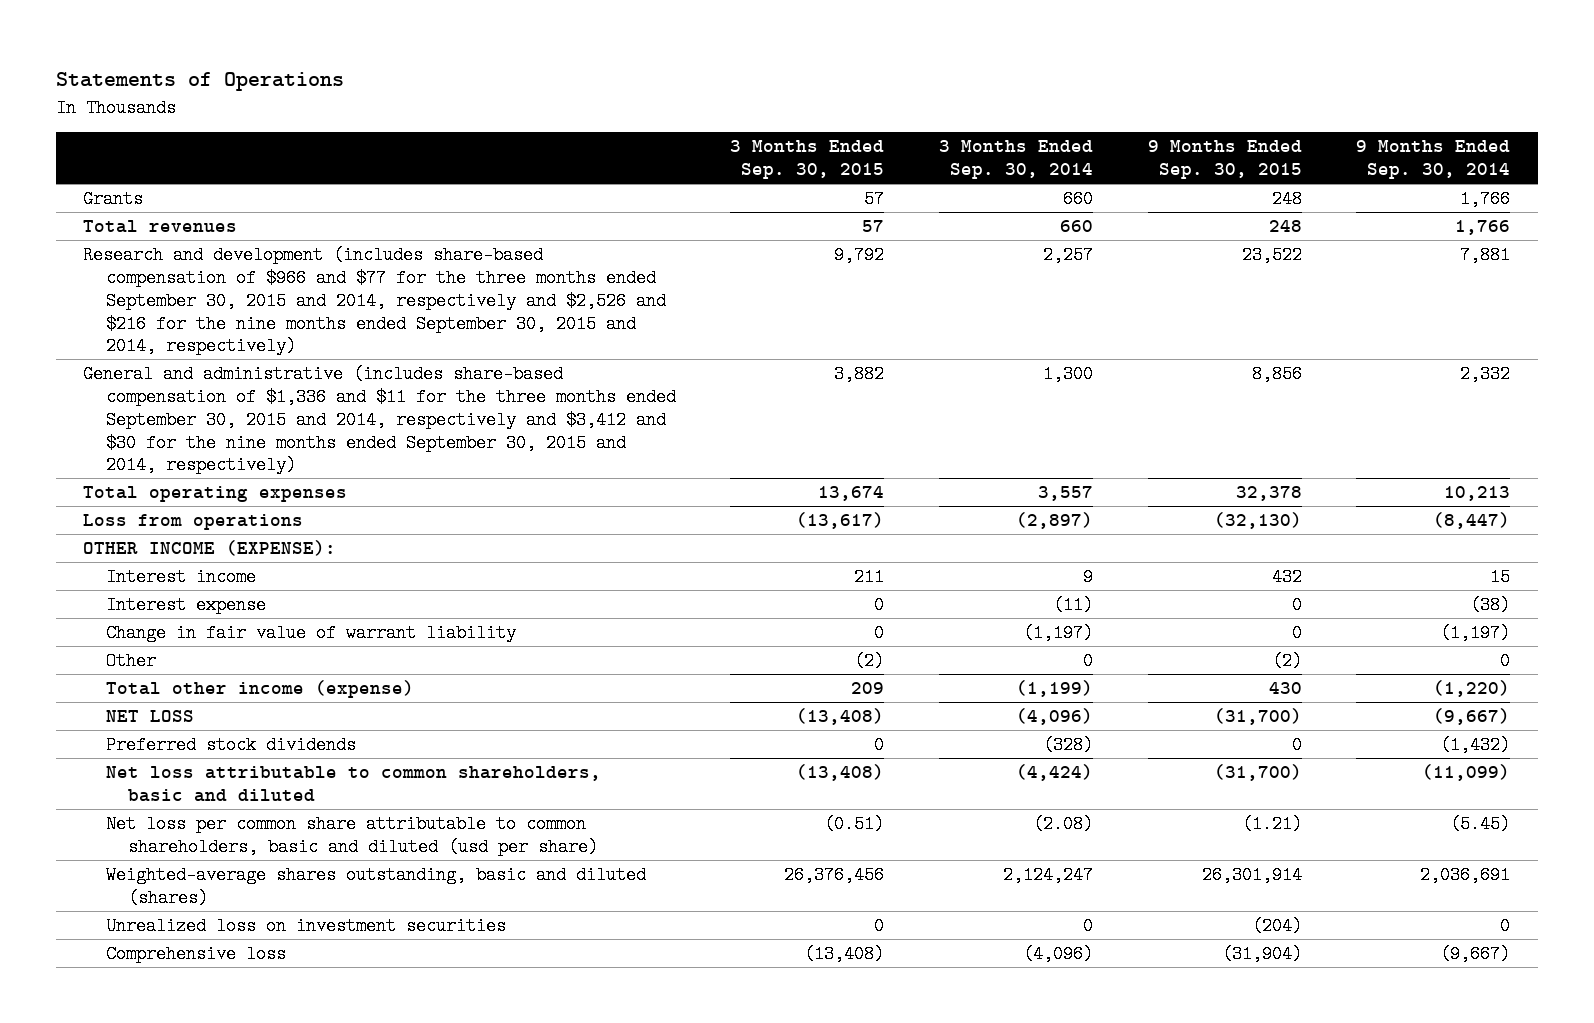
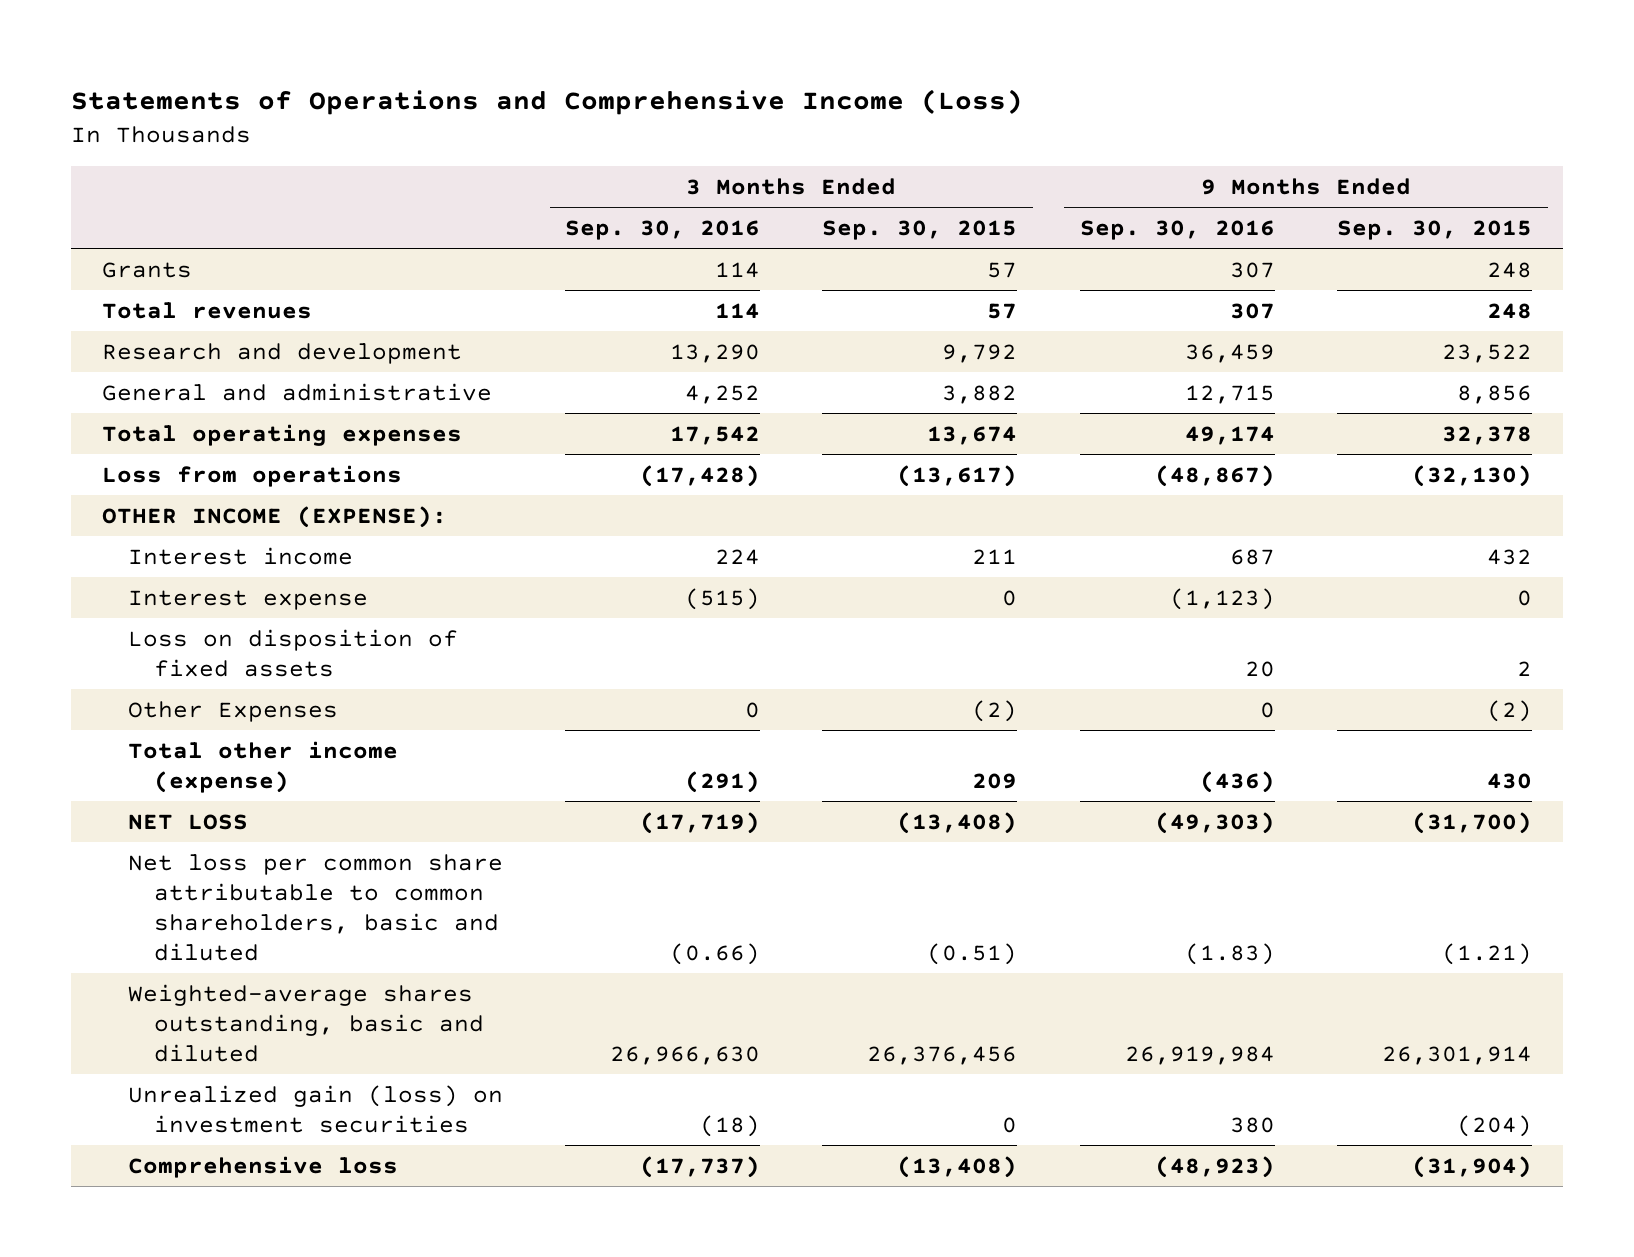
- Statements of Operations
+ Statements of Operations and Comprehensive Income (Loss)
- | 3 Months Ended Sep. 30, 2015 | 3 Months Ended Sep. 30, 2014 | 9 Months Ended Sep. 30, 2015 | 9 Months Ended Sep. 30, 2014
+ | 3 Months Ended Sep. 30, 2016 | 3 Months Ended Sep. 30, 2015 | 9 Months Ended Sep. 30, 2016 | 9 Months Ended Sep. 30, 2015
- Research and development (includes share-based compensation of $966 and $77 for the three months ended September 30, 2015 and 2014, respectively and $2,526 and $216 for the nine months ended September 30, 2015 and 2014, respectively) | 9,792 | 2,257 | 23,522 | 7,881
- General and administrative (includes share-based compensation of $1,336 and $11 for the three months ended September 30, 2015 and 2014, respectively and $3,412 and $30 for the nine months ended September 30, 2015 and 2014, respectively) | 3,882 | 1,300 | 8,856 | 2,332
+ Research and development | 13,290 | 9,792 | 36,459 | 23,522
+ General and administrative | 4,252 | 3,882 | 12,715 | 8,856
- Change in fair value of warrant liability | 0 | (1,197) | 0 | (1,197)
- Other | (2) | 0 | (2) | 0
+ Loss on disposition of fixed assets | | | 20 | 2
+ Other Expenses | 0 | (2) | 0 | (2)
- Preferred stock dividends | 0 | (328) | 0 | (1,432)
- Net loss attributable to common shareholders, basic and diluted | (13,408) | (4,424) | (31,700) | (11,099)
- Net loss per common share attributable to common shareholders, basic and diluted (usd per share) | (0.51) | (2.08) | (1.21) | (5.45)
- Weighted-average shares outstanding, basic and diluted (shares) | 26,376,456 | 2,124,247 | 26,301,914 | 2,036,691
- Unrealized loss on investment securities | 0 | 0 | (204) | 0
+ Net loss per common share attributable to common shareholders, basic and diluted | (0.66) | (0.51) | (1.83) | (1.21)
+ Weighted-average shares outstanding, basic and diluted | 26,966,630 | 26,376,456 | 26,919,984 | 26,301,914
+ Unrealized gain (loss) on investment securities | (18) | 0 | 380 | (204)

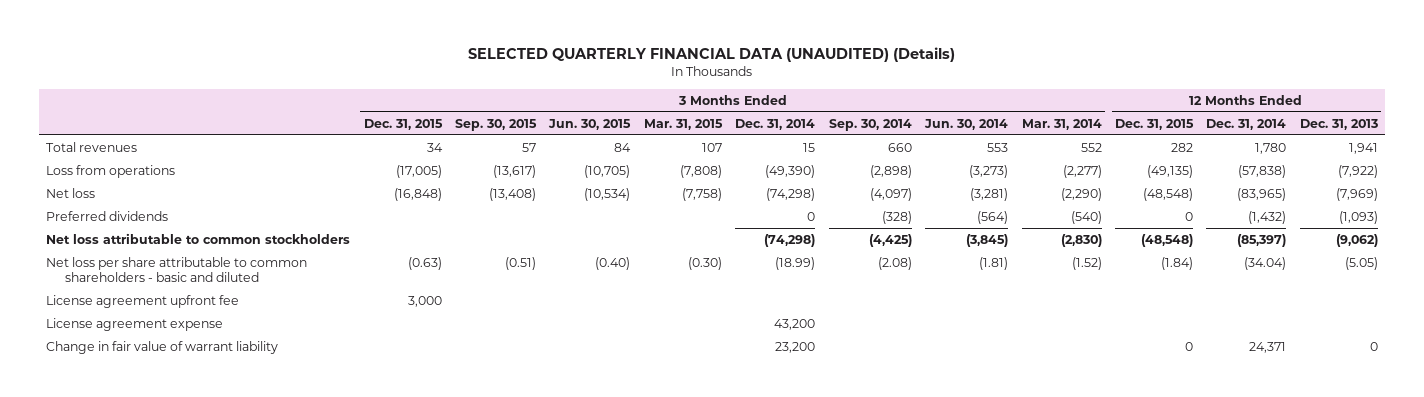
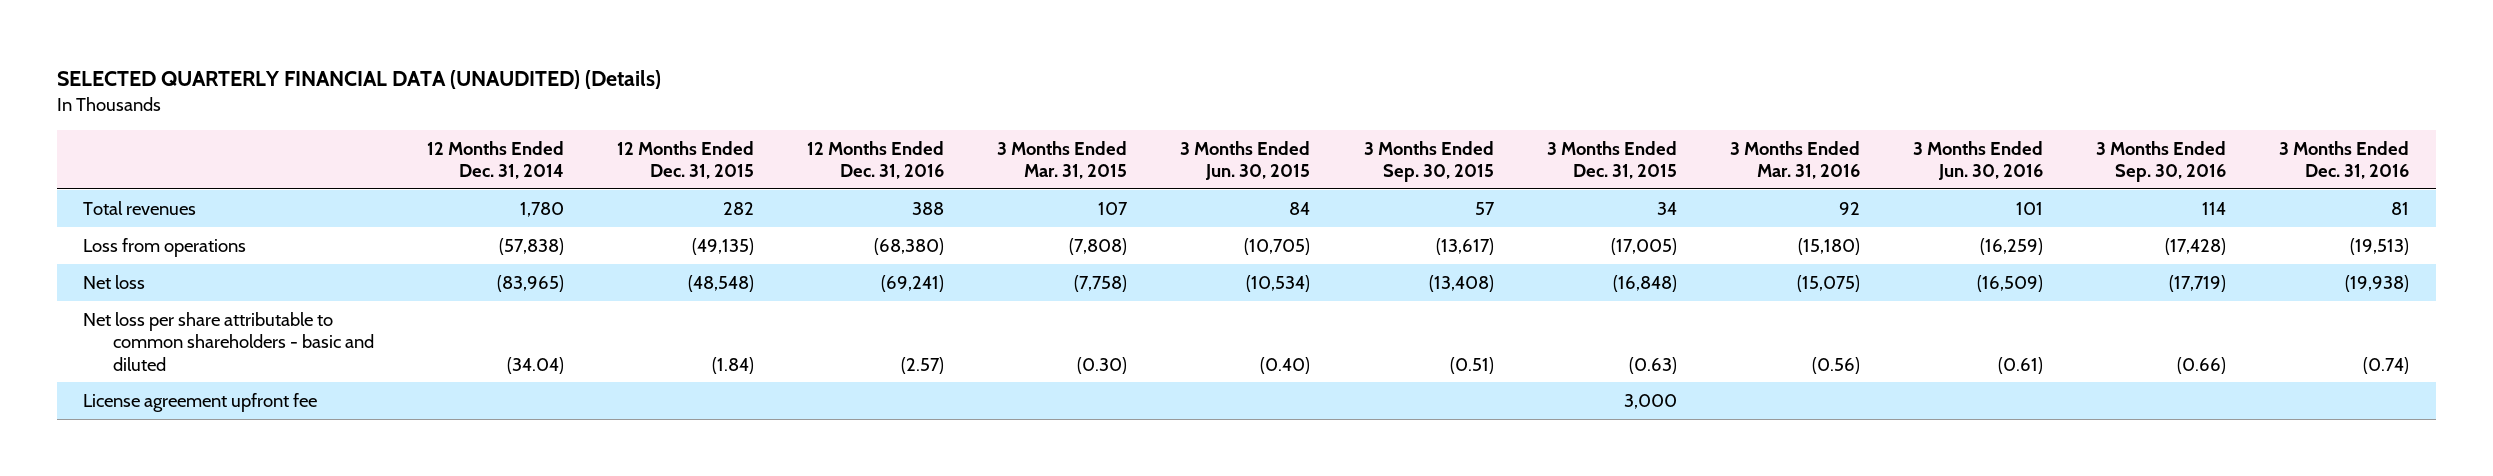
- | 3 Months Ended Dec. 31, 2015 | 3 Months Ended Sep. 30, 2015 | 3 Months Ended Jun. 30, 2015 | 3 Months Ended Mar. 31, 2015 | 3 Months Ended Dec. 31, 2014 | 3 Months Ended Sep. 30, 2014 | 3 Months Ended Jun. 30, 2014 | 3 Months Ended Mar. 31, 2014 | 12 Months Ended Dec. 31, 2015 | 12 Months Ended Dec. 31, 2014 | 12 Months Ended Dec. 31, 2013
+ | 12 Months Ended Dec. 31, 2014 | 12 Months Ended Dec. 31, 2015 | 12 Months Ended Dec. 31, 2016 | 3 Months Ended Mar. 31, 2015 | 3 Months Ended Jun. 30, 2015 | 3 Months Ended Sep. 30, 2015 | 3 Months Ended Dec. 31, 2015 | 3 Months Ended Mar. 31, 2016 | 3 Months Ended Jun. 30, 2016 | 3 Months Ended Sep. 30, 2016 | 3 Months Ended Dec. 31, 2016
- Preferred dividends | | | | | 0 | (328) | (564) | (540) | 0 | (1,432) | (1,093)
- Net loss attributable to common stockholders | | | | | (74,298) | (4,425) | (3,845) | (2,830) | (48,548) | (85,397) | (9,062)
- License agreement expense | | | | | 43,200 | | | | | |
- Change in fair value of warrant liability | | | | | 23,200 | | | | 0 | 24,371 | 0

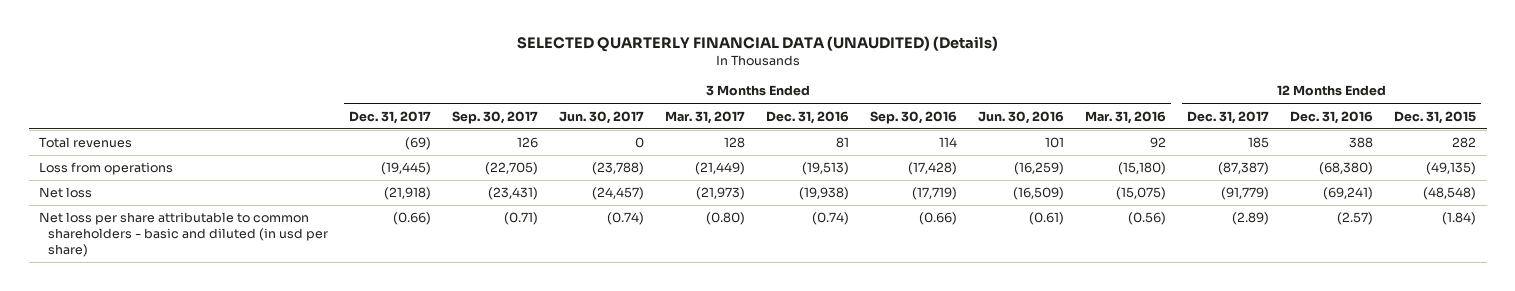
- | 12 Months Ended Dec. 31, 2014 | 12 Months Ended Dec. 31, 2015 | 12 Months Ended Dec. 31, 2016 | 3 Months Ended Mar. 31, 2015 | 3 Months Ended Jun. 30, 2015 | 3 Months Ended Sep. 30, 2015 | 3 Months Ended Dec. 31, 2015 | 3 Months Ended Mar. 31, 2016 | 3 Months Ended Jun. 30, 2016 | 3 Months Ended Sep. 30, 2016 | 3 Months Ended Dec. 31, 2016
+ | 3 Months Ended Dec. 31, 2017 | 3 Months Ended Sep. 30, 2017 | 3 Months Ended Jun. 30, 2017 | 3 Months Ended Mar. 31, 2017 | 3 Months Ended Dec. 31, 2016 | 3 Months Ended Sep. 30, 2016 | 3 Months Ended Jun. 30, 2016 | 3 Months Ended Mar. 31, 2016 | 12 Months Ended Dec. 31, 2017 | 12 Months Ended Dec. 31, 2016 | 12 Months Ended Dec. 31, 2015
- Net loss per share attributable to common shareholders - basic and diluted | (34.04) | (1.84) | (2.57) | (0.30) | (0.40) | (0.51) | (0.63) | (0.56) | (0.61) | (0.66) | (0.74)
- License agreement upfront fee | | | | | | | 3,000 | | | |
+ Net loss per share attributable to common shareholders - basic and diluted (in usd per share) | (0.66) | (0.71) | (0.74) | (0.80) | (0.74) | (0.66) | (0.61) | (0.56) | (2.89) | (2.57) | (1.84)

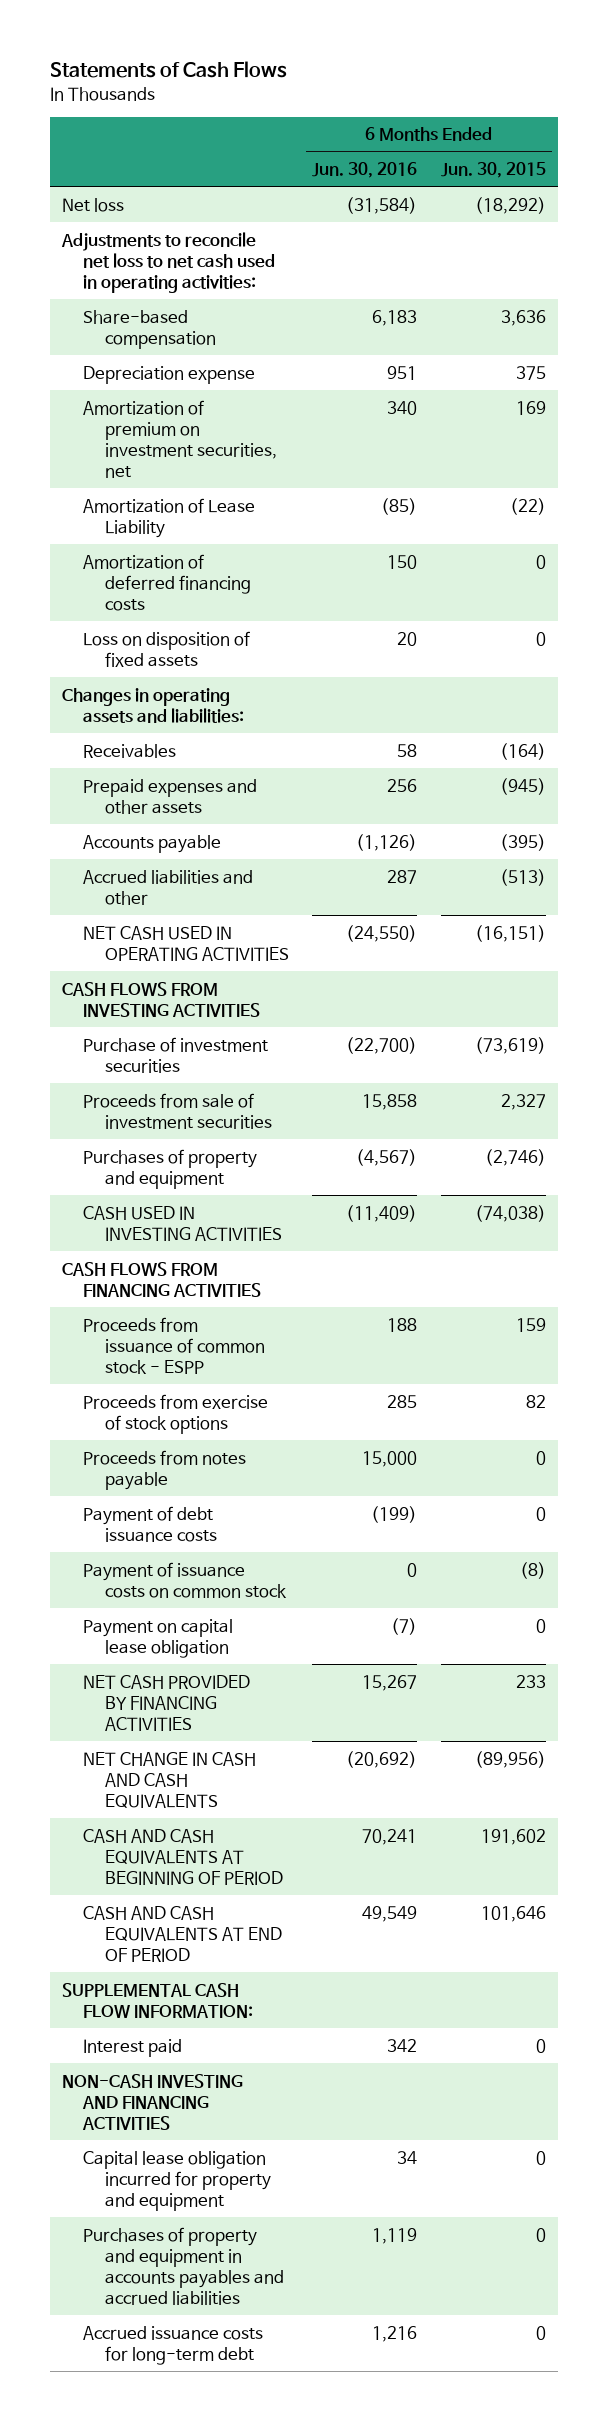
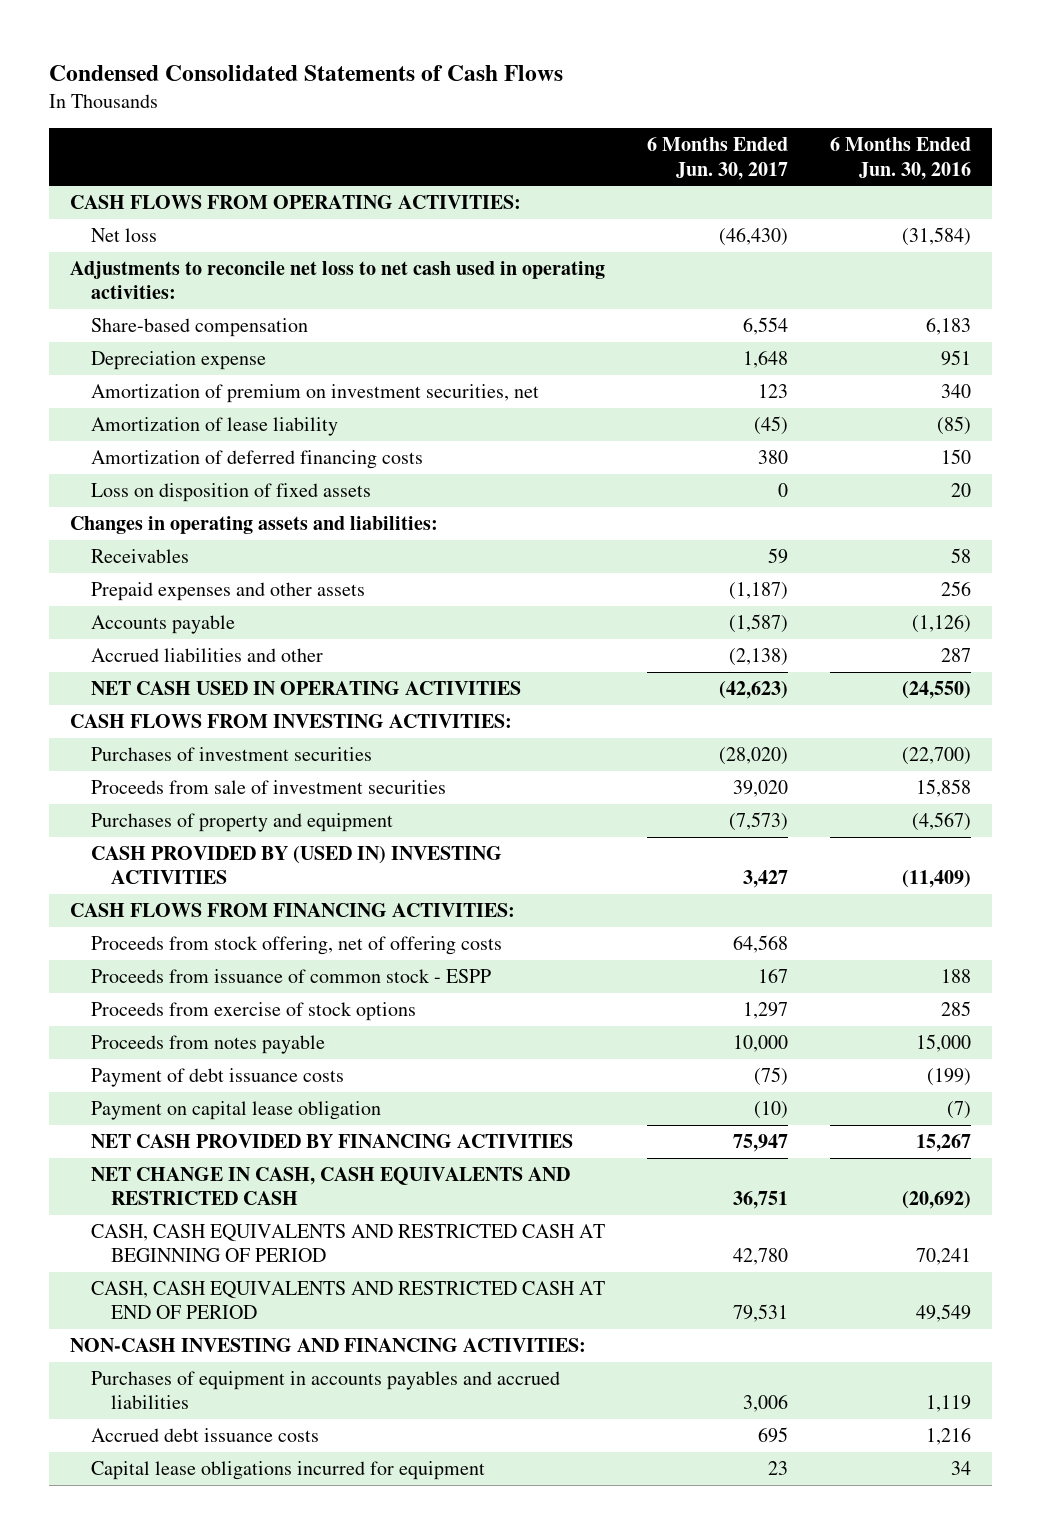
- Statements of Cash Flows
+ Condensed Consolidated Statements of Cash Flows
- | 6 Months Ended Jun. 30, 2016 | 6 Months Ended Jun. 30, 2015
+ | 6 Months Ended Jun. 30, 2017 | 6 Months Ended Jun. 30, 2016
+ CASH FLOWS FROM OPERATING ACTIVITIES:
- Amortization of Lease Liability | (85) | (22)
+ Amortization of lease liability | (45) | (85)
- CASH FLOWS FROM INVESTING ACTIVITIES
- Purchase of investment securities | (22,700) | (73,619)
+ CASH FLOWS FROM INVESTING ACTIVITIES:
+ Purchases of investment securities | (28,020) | (22,700)
- CASH USED IN INVESTING ACTIVITIES | (11,409) | (74,038)
- CASH FLOWS FROM FINANCING ACTIVITIES
+ CASH PROVIDED BY (USED IN) INVESTING ACTIVITIES | 3,427 | (11,409)
+ CASH FLOWS FROM FINANCING ACTIVITIES:
+ Proceeds from stock offering, net of offering costs | 64,568 |
- Payment of issuance costs on common stock | 0 | (8)
- NET CHANGE IN CASH AND CASH EQUIVALENTS | (20,692) | (89,956)
- CASH AND CASH EQUIVALENTS AT BEGINNING OF PERIOD | 70,241 | 191,602
- CASH AND CASH EQUIVALENTS AT END OF PERIOD | 49,549 | 101,646
- SUPPLEMENTAL CASH FLOW INFORMATION:
- Interest paid | 342 | 0
- NON-CASH INVESTING AND FINANCING ACTIVITIES
- Capital lease obligation incurred for property and equipment | 34 | 0
- Purchases of property and equipment in accounts payables and accrued liabilities | 1,119 | 0
- Accrued issuance costs for long-term debt | 1,216 | 0
+ NET CHANGE IN CASH, CASH EQUIVALENTS AND RESTRICTED CASH | 36,751 | (20,692)
+ CASH, CASH EQUIVALENTS AND RESTRICTED CASH AT BEGINNING OF PERIOD | 42,780 | 70,241
+ CASH, CASH EQUIVALENTS AND RESTRICTED CASH AT END OF PERIOD | 79,531 | 49,549
+ NON-CASH INVESTING AND FINANCING ACTIVITIES:
+ Purchases of equipment in accounts payables and accrued liabilities | 3,006 | 1,119
+ Accrued debt issuance costs | 695 | 1,216
+ Capital lease obligations incurred for equipment | 23 | 34

